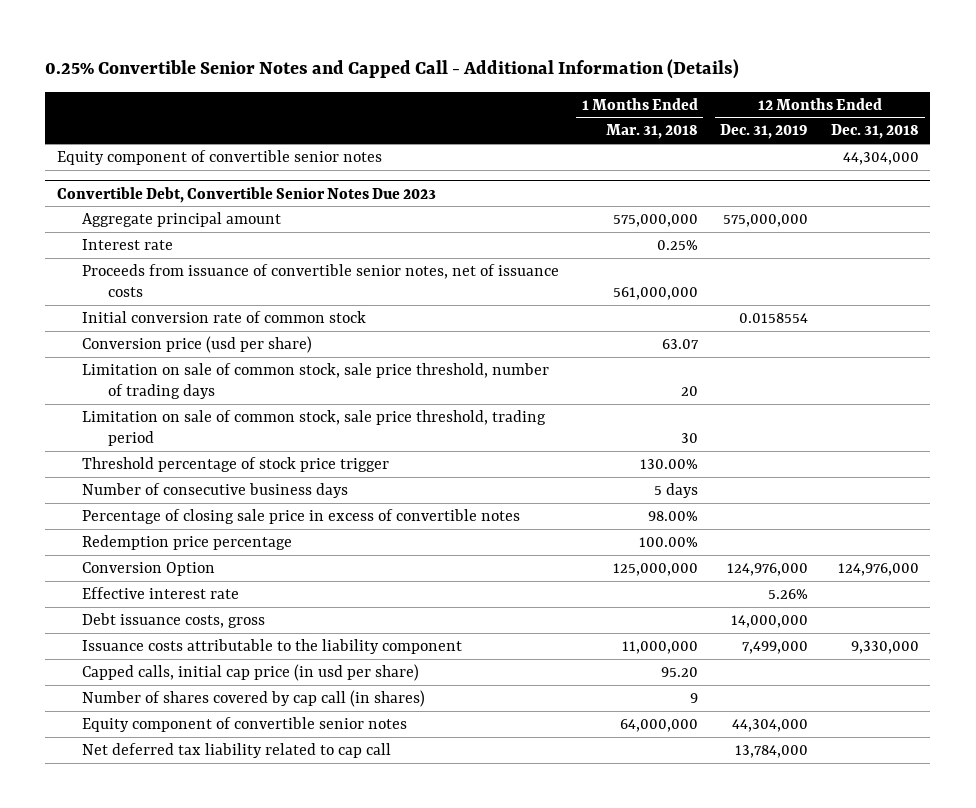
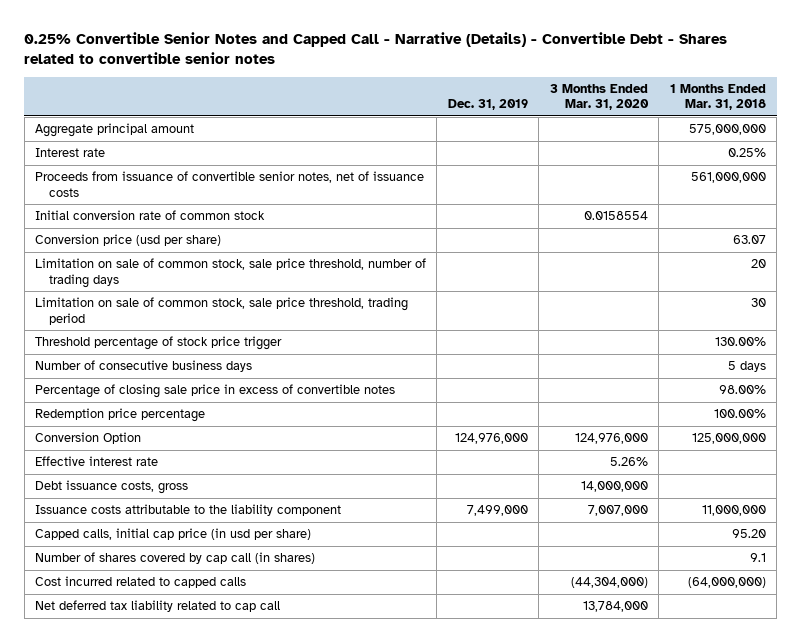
- 0.25% Convertible Senior Notes and Capped Call - Additional Information (Details)
+ 0.25% Convertible Senior Notes and Capped Call - Narrative (Details) - Convertible Debt - Shares related to convertible senior notes
- | 1 Months Ended Mar. 31, 2018 | 12 Months Ended Dec. 31, 2019 | 12 Months Ended Dec. 31, 2018
+ | Dec. 31, 2019 | 3 Months Ended Mar. 31, 2020 | 1 Months Ended Mar. 31, 2018
- Equity component of convertible senior notes | | | 44,304,000
- Convertible Debt, Convertible Senior Notes Due 2023
- Number of shares covered by cap call (in shares) | 9 | |
- Equity component of convertible senior notes | 64,000,000 | 44,304,000 |
+ Number of shares covered by cap call (in shares) | | | 9.1
+ Cost incurred related to capped calls | | (44,304,000) | (64,000,000)

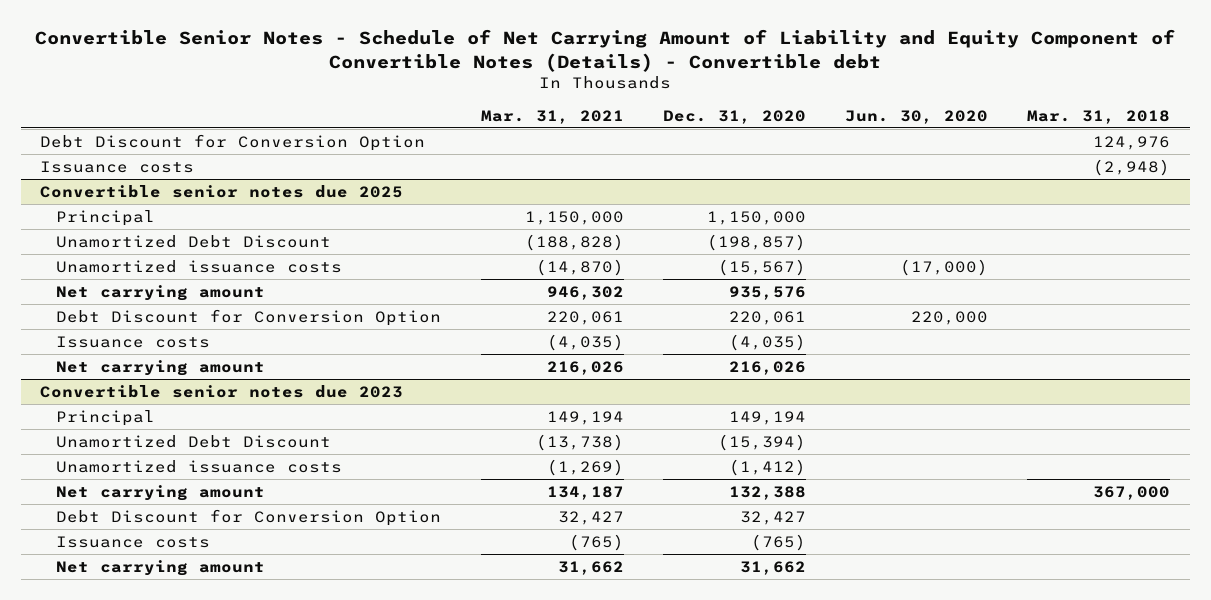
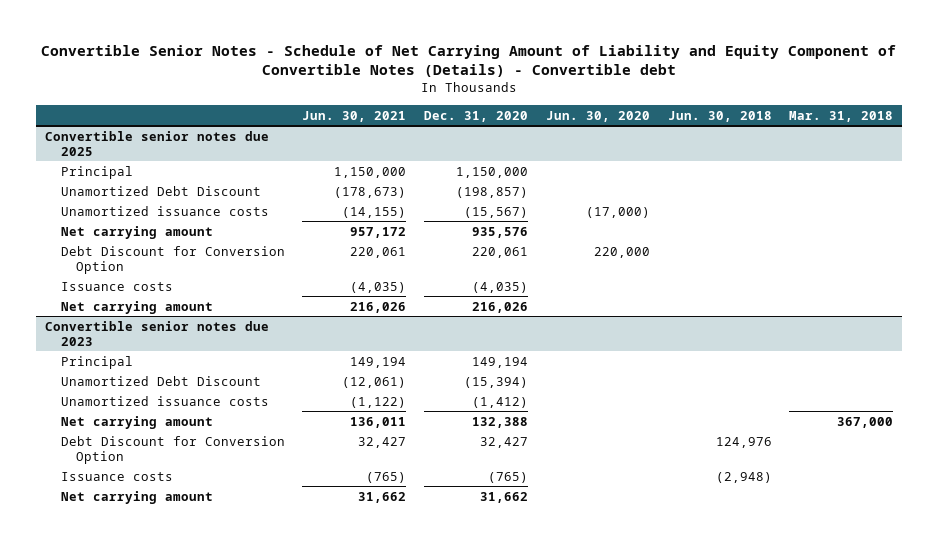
- | Mar. 31, 2021 | Dec. 31, 2020 | Jun. 30, 2020 | Mar. 31, 2018
+ | Jun. 30, 2021 | Dec. 31, 2020 | Jun. 30, 2020 | Jun. 30, 2018 | Mar. 31, 2018
- Debt Discount for Conversion Option | | | | 124,976
- Issuance costs | | | | (2,948)

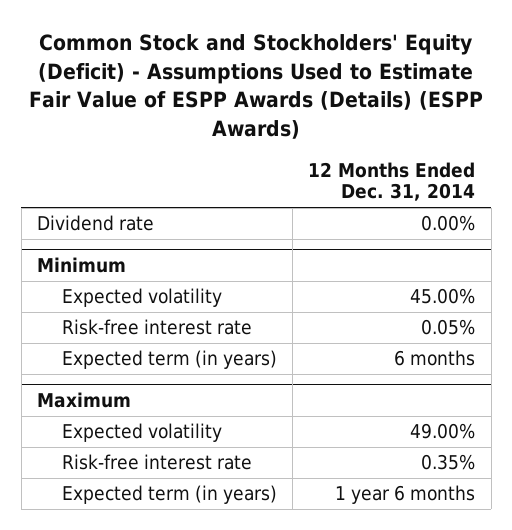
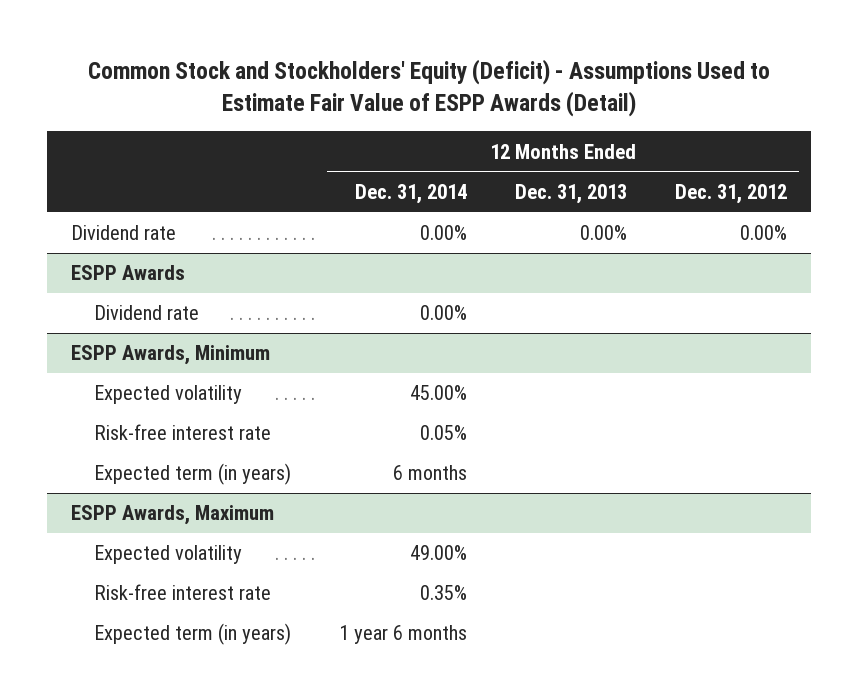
- Common Stock and Stockholders' Equity (Deficit) - Assumptions Used to Estimate Fair Value of ESPP Awards (Details) (ESPP Awards)
+ Common Stock and Stockholders' Equity (Deficit) - Assumptions Used to Estimate Fair Value of ESPP Awards (Detail)
- | 12 Months Ended Dec. 31, 2014
+ | 12 Months Ended Dec. 31, 2014 | 12 Months Ended Dec. 31, 2013 | 12 Months Ended Dec. 31, 2012
- Minimum
+ ESPP Awards
+ Dividend rate | 0.00% | |
+ ESPP Awards, Minimum
- Maximum
+ ESPP Awards, Maximum

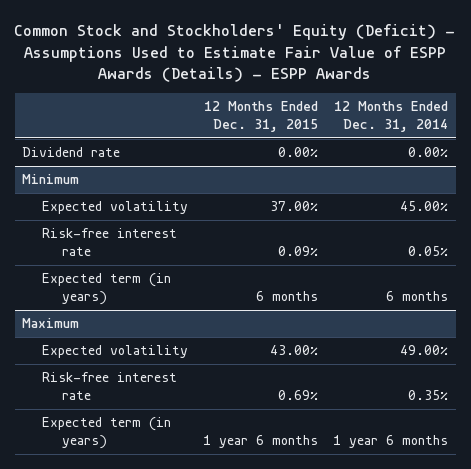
- Common Stock and Stockholders' Equity (Deficit) - Assumptions Used to Estimate Fair Value of ESPP Awards (Detail)
+ Common Stock and Stockholders' Equity (Deficit) - Assumptions Used to Estimate Fair Value of ESPP Awards (Details) - ESPP Awards
- | 12 Months Ended Dec. 31, 2014 | 12 Months Ended Dec. 31, 2013 | 12 Months Ended Dec. 31, 2012
+ | 12 Months Ended Dec. 31, 2015 | 12 Months Ended Dec. 31, 2014
- ESPP Awards
- Dividend rate | 0.00% | |
- ESPP Awards, Minimum
+ Minimum
- ESPP Awards, Maximum
+ Maximum

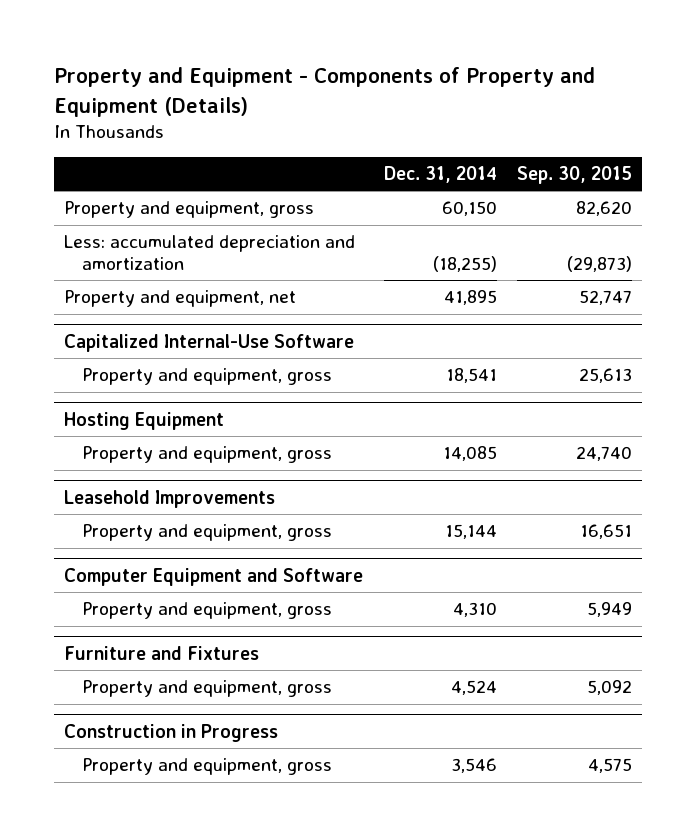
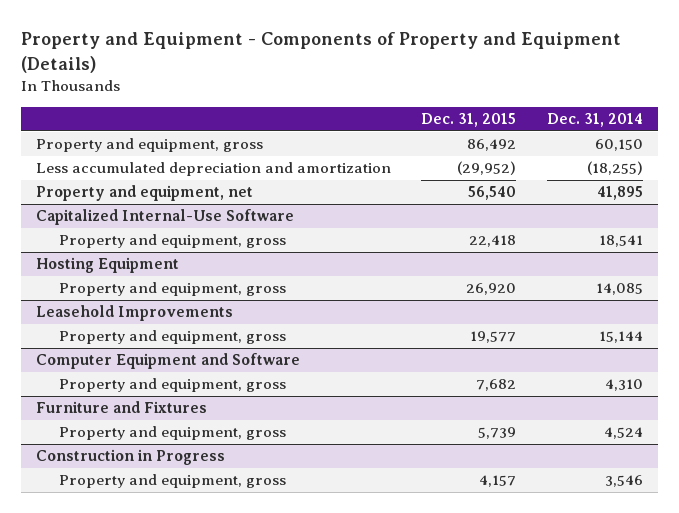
- | Dec. 31, 2014 | Sep. 30, 2015
+ | Dec. 31, 2015 | Dec. 31, 2014
- Less: accumulated depreciation and amortization | (18,255) | (29,873)
+ Less accumulated depreciation and amortization | (29,952) | (18,255)

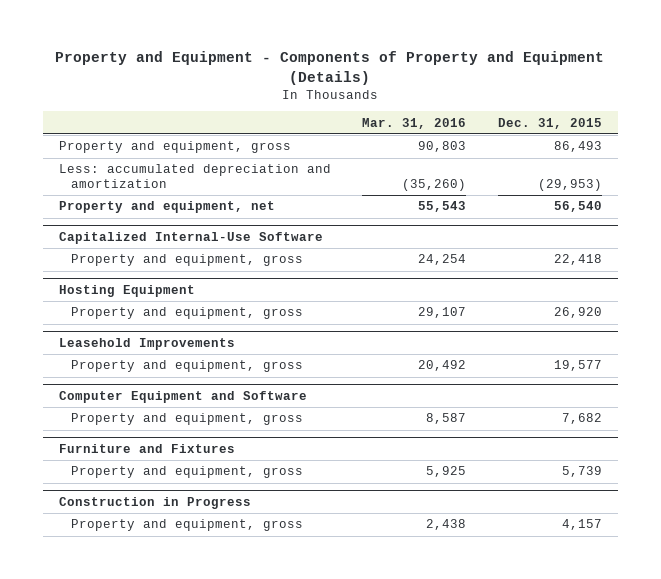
- | Dec. 31, 2015 | Dec. 31, 2014
+ | Mar. 31, 2016 | Dec. 31, 2015
- Property and equipment, gross | 86,492 | 60,150
- Less accumulated depreciation and amortization | (29,952) | (18,255)
+ Property and equipment, gross | 90,803 | 86,493
+ Less: accumulated depreciation and amortization | (35,260) | (29,953)

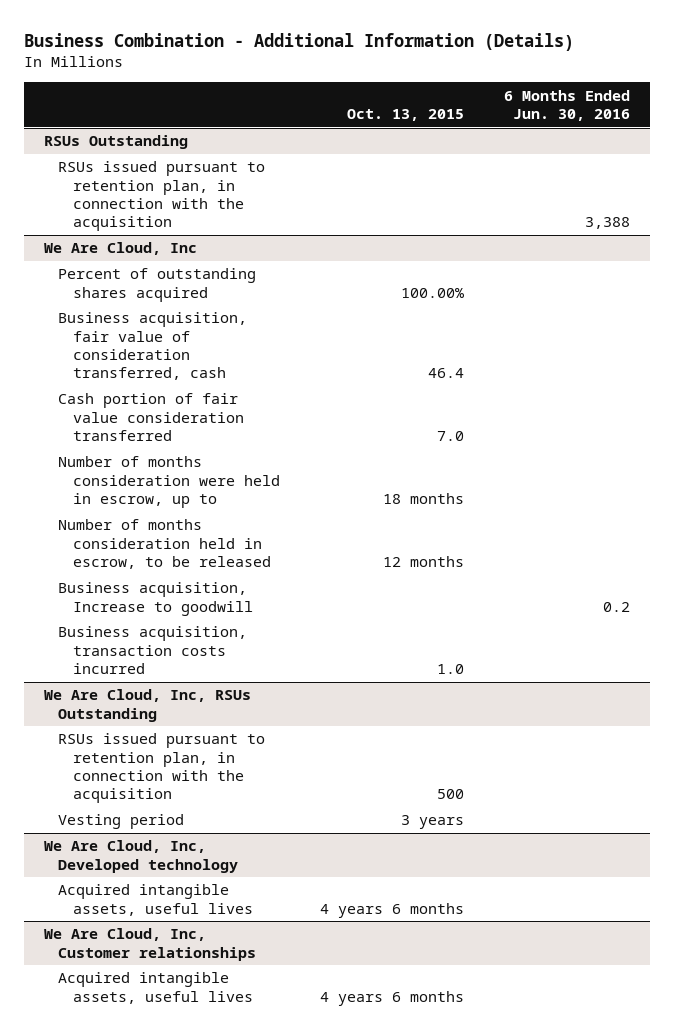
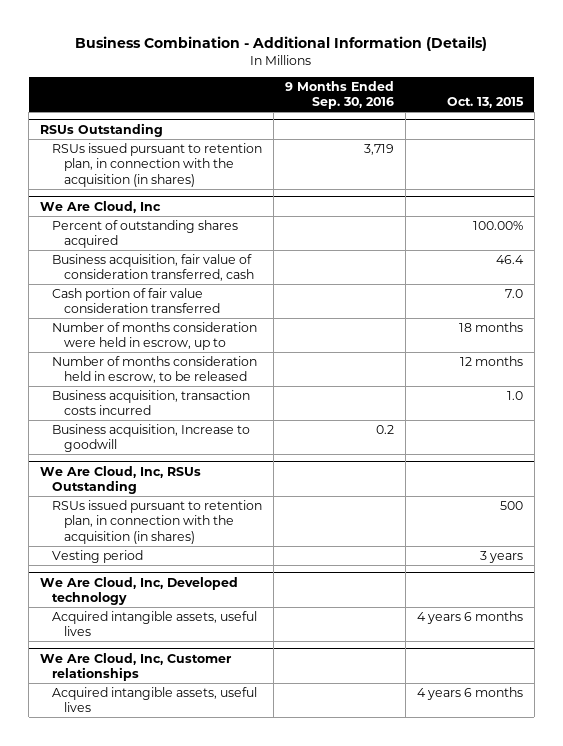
- | Oct. 13, 2015 | 6 Months Ended Jun. 30, 2016
+ | 9 Months Ended Sep. 30, 2016 | Oct. 13, 2015
@ RSUs Outstanding
- RSUs issued pursuant to retention plan, in connection with the acquisition | | 3,388
+ RSUs issued pursuant to retention plan, in connection with the acquisition (in shares) | 3,719 |
@ We Are Cloud, Inc
moved down: Business acquisition, Increase to goodwill | 0.2 |
@ We Are Cloud, Inc, RSUs Outstanding
- RSUs issued pursuant to retention plan, in connection with the acquisition | 500 |
+ RSUs issued pursuant to retention plan, in connection with the acquisition (in shares) | | 500

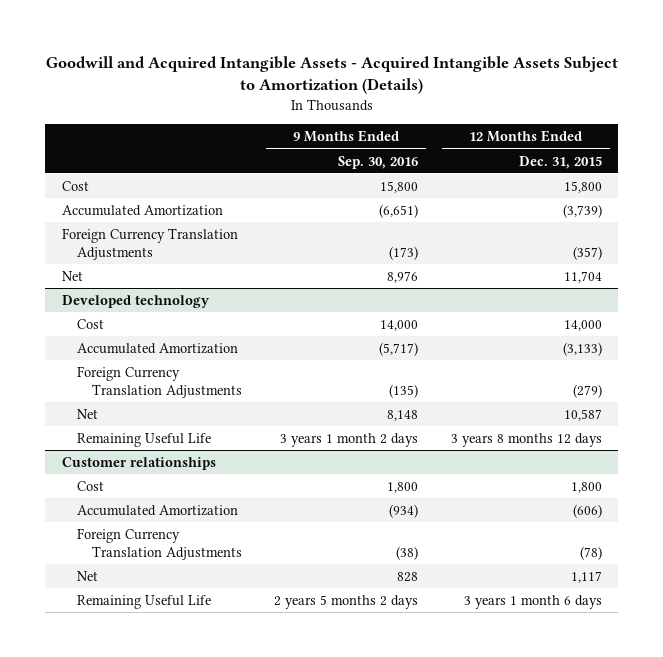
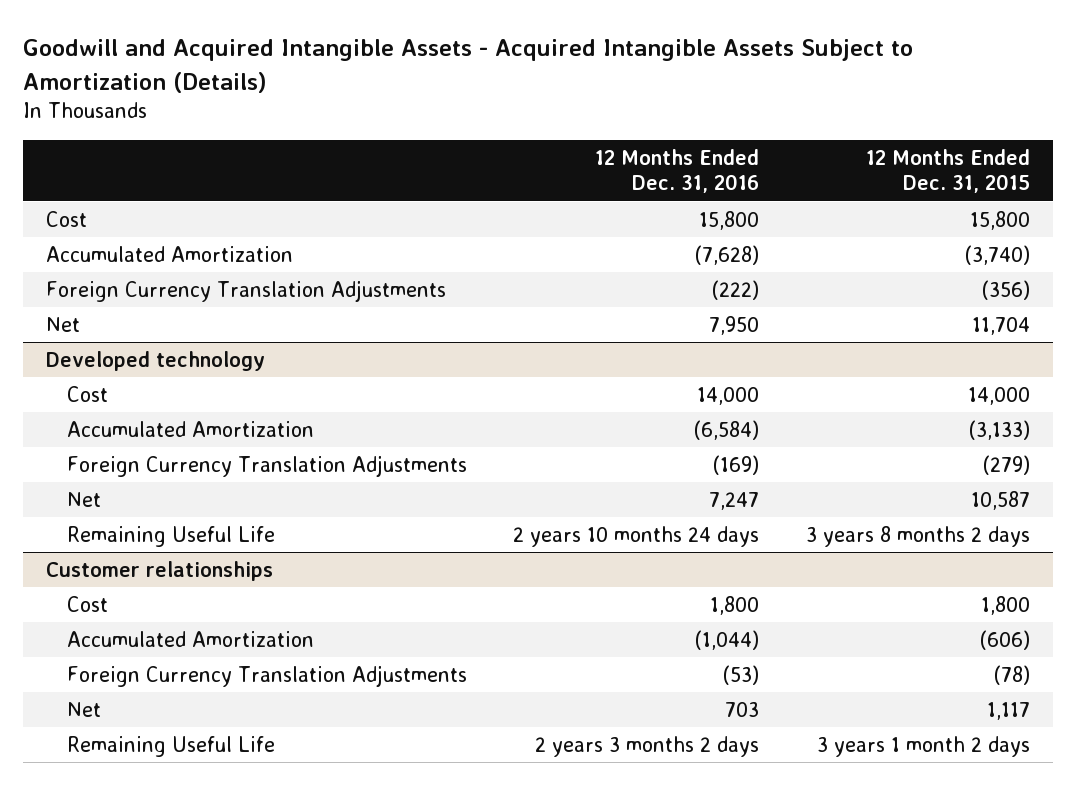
- | 9 Months Ended Sep. 30, 2016 | 12 Months Ended Dec. 31, 2015
+ | 12 Months Ended Dec. 31, 2016 | 12 Months Ended Dec. 31, 2015
- Accumulated Amortization | (6,651) | (3,739)
- Foreign Currency Translation Adjustments | (173) | (357)
+ Accumulated Amortization | (7,628) | (3,740)
+ Foreign Currency Translation Adjustments | (222) | (356)
@ Developed technology
- Remaining Useful Life | 3 years 1 month 2 days | 3 years 8 months 12 days
+ Remaining Useful Life | 2 years 10 months 24 days | 3 years 8 months 2 days
@ Customer relationships
- Remaining Useful Life | 2 years 5 months 2 days | 3 years 1 month 6 days
+ Remaining Useful Life | 2 years 3 months 2 days | 3 years 1 month 2 days

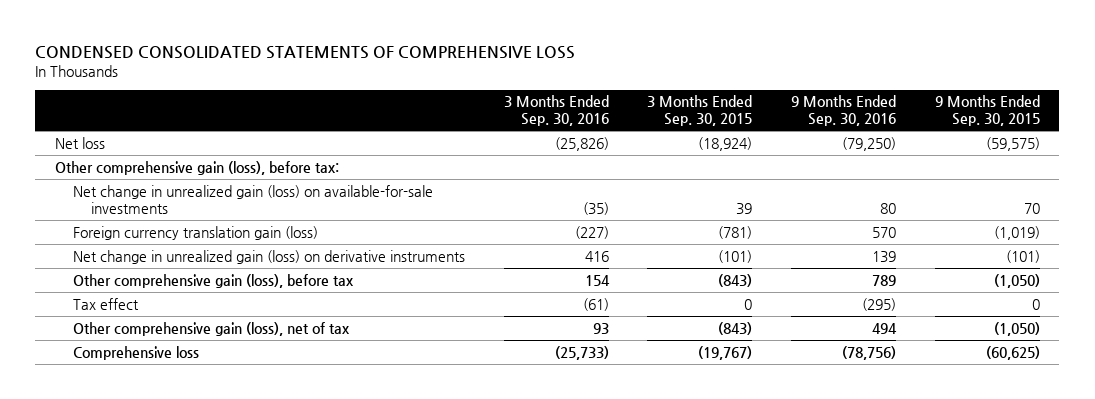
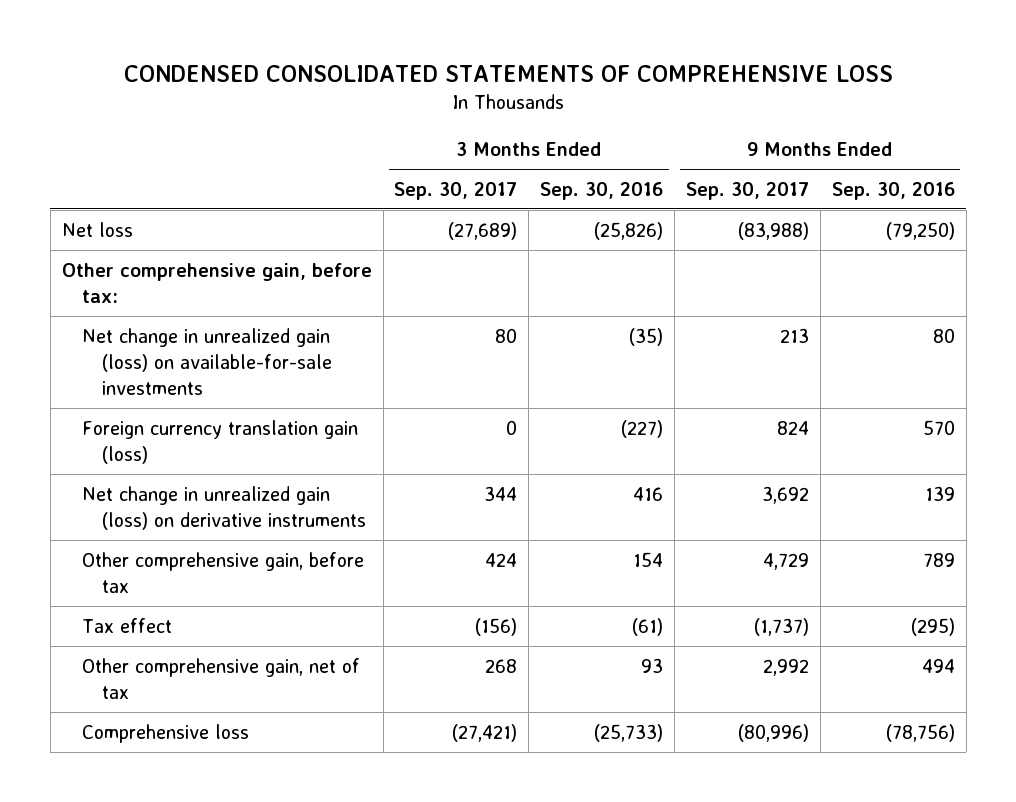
- | 3 Months Ended Sep. 30, 2016 | 3 Months Ended Sep. 30, 2015 | 9 Months Ended Sep. 30, 2016 | 9 Months Ended Sep. 30, 2015
+ | 3 Months Ended Sep. 30, 2017 | 3 Months Ended Sep. 30, 2016 | 9 Months Ended Sep. 30, 2017 | 9 Months Ended Sep. 30, 2016
- Other comprehensive gain (loss), before tax:
+ Other comprehensive gain, before tax:
- Other comprehensive gain (loss), before tax | 154 | (843) | 789 | (1,050)
+ Other comprehensive gain, before tax | 424 | 154 | 4,729 | 789
- Other comprehensive gain (loss), net of tax | 93 | (843) | 494 | (1,050)
+ Other comprehensive gain, net of tax | 268 | 93 | 2,992 | 494

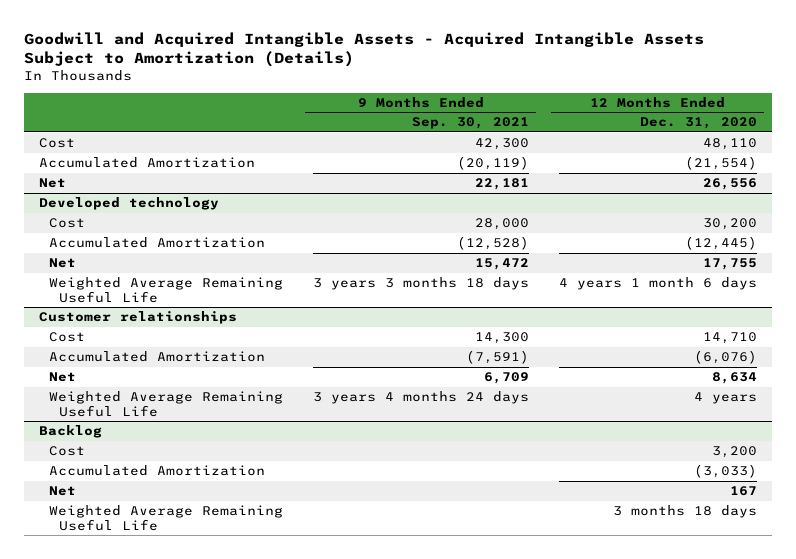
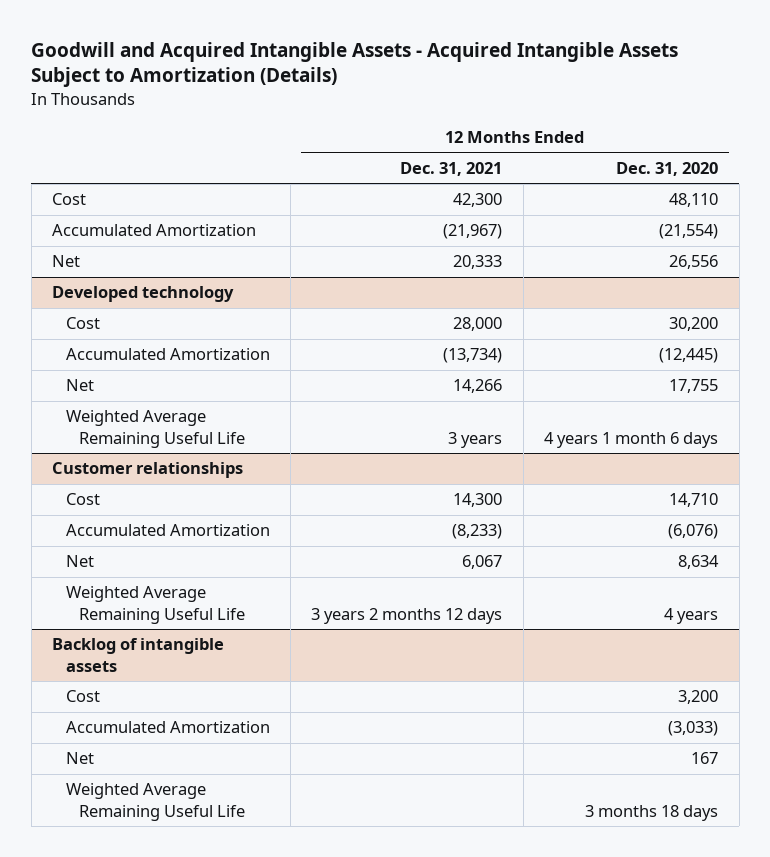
- | 9 Months Ended Sep. 30, 2021 | 12 Months Ended Dec. 31, 2020
+ | 12 Months Ended Dec. 31, 2021 | 12 Months Ended Dec. 31, 2020
- Backlog
+ Backlog of intangible assets

